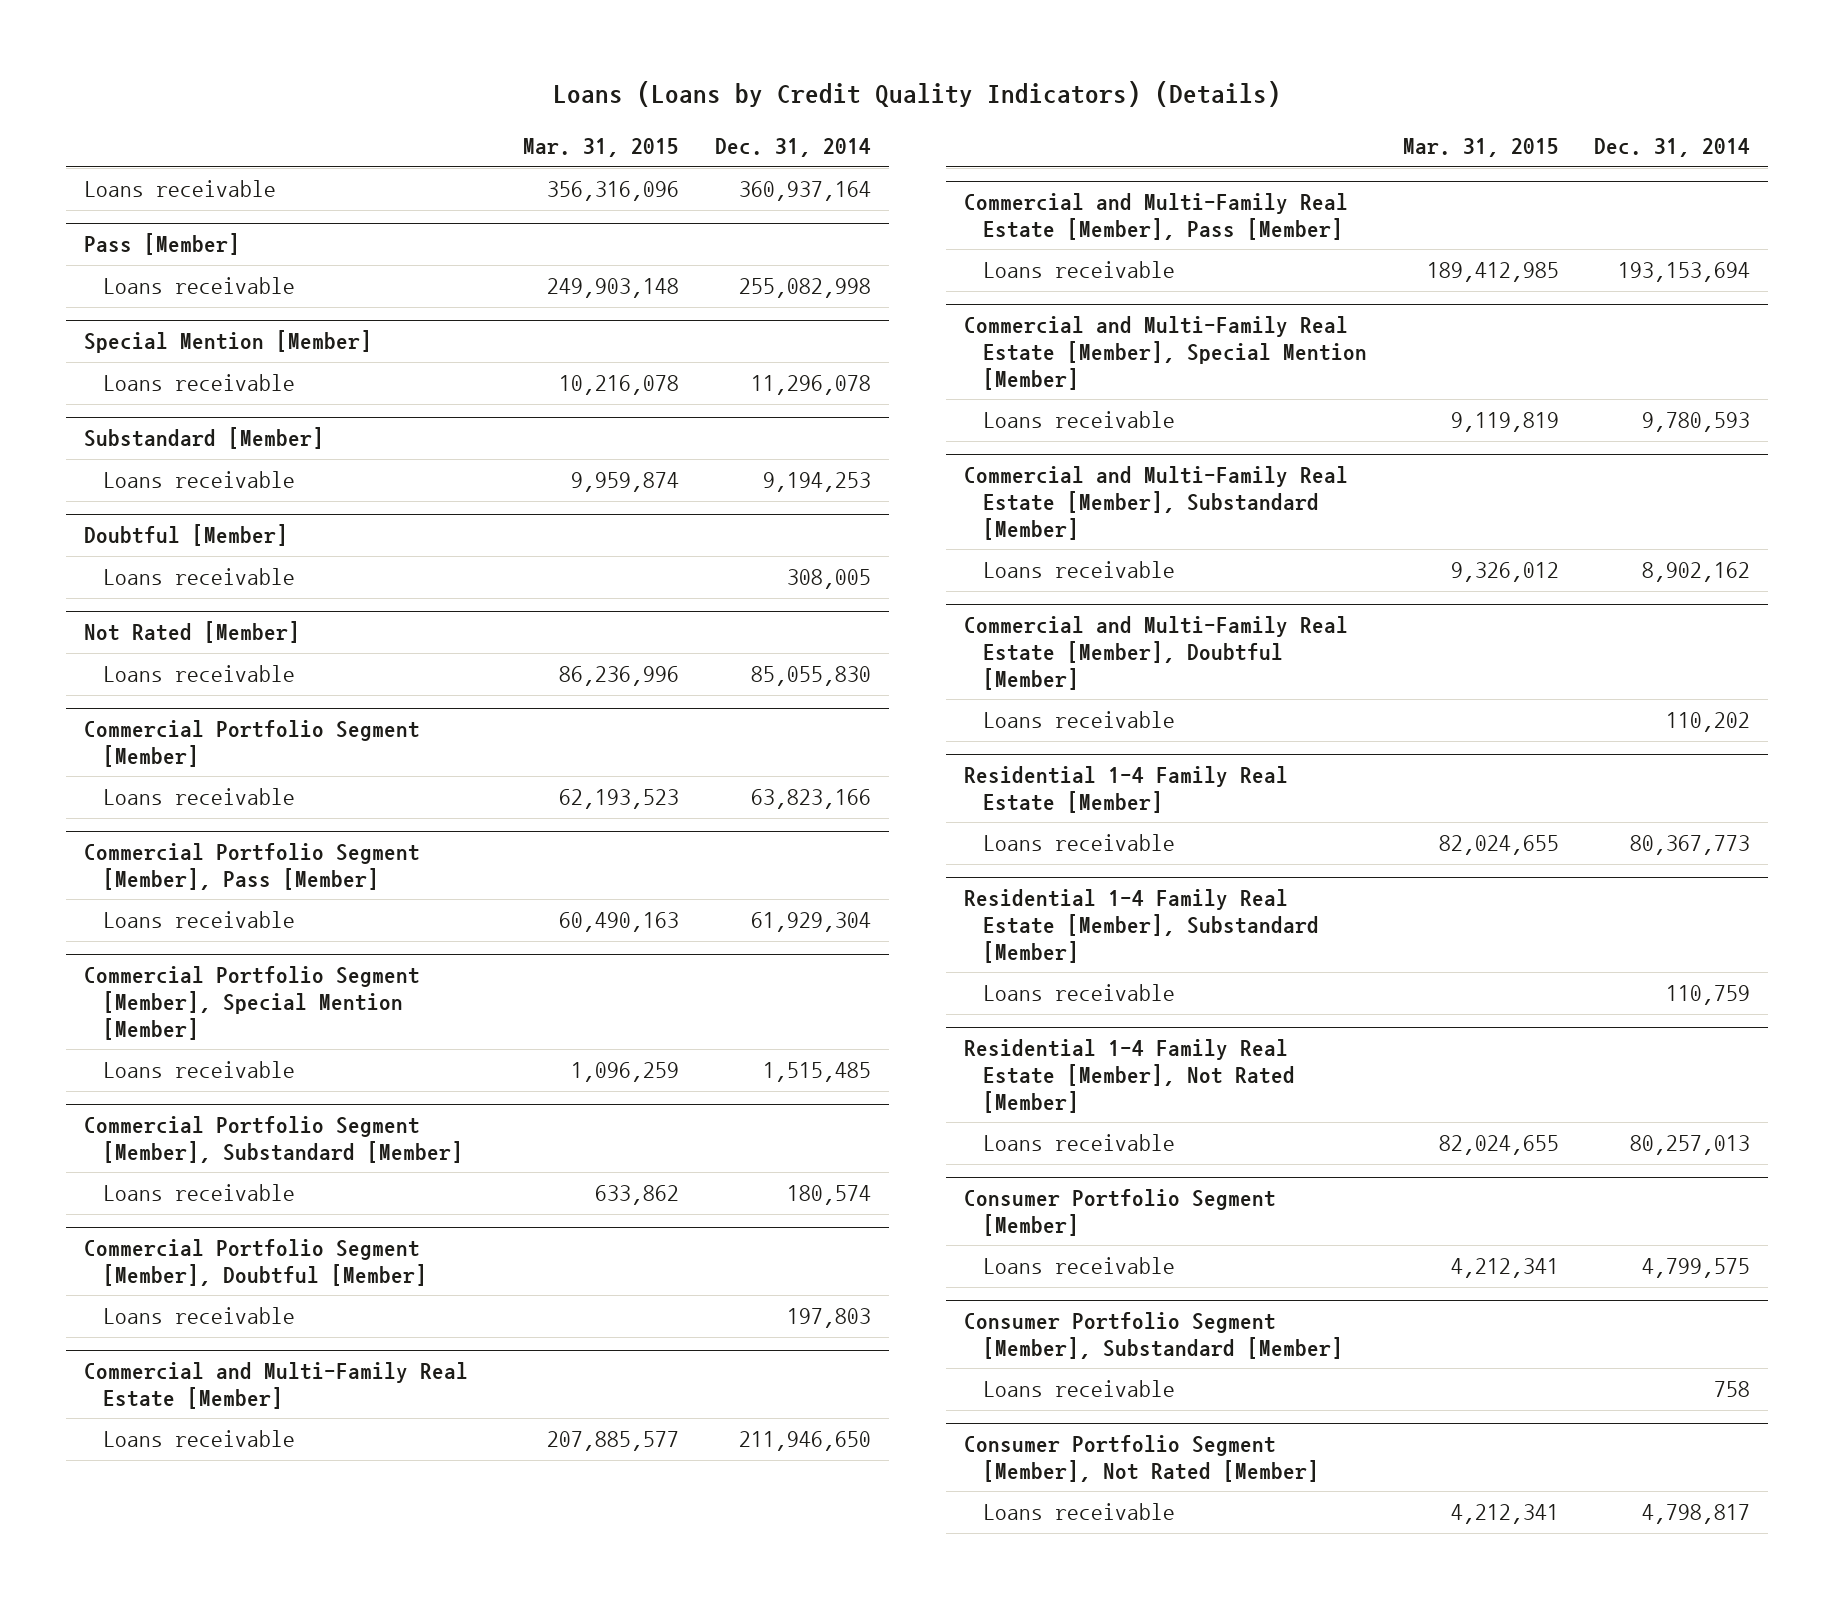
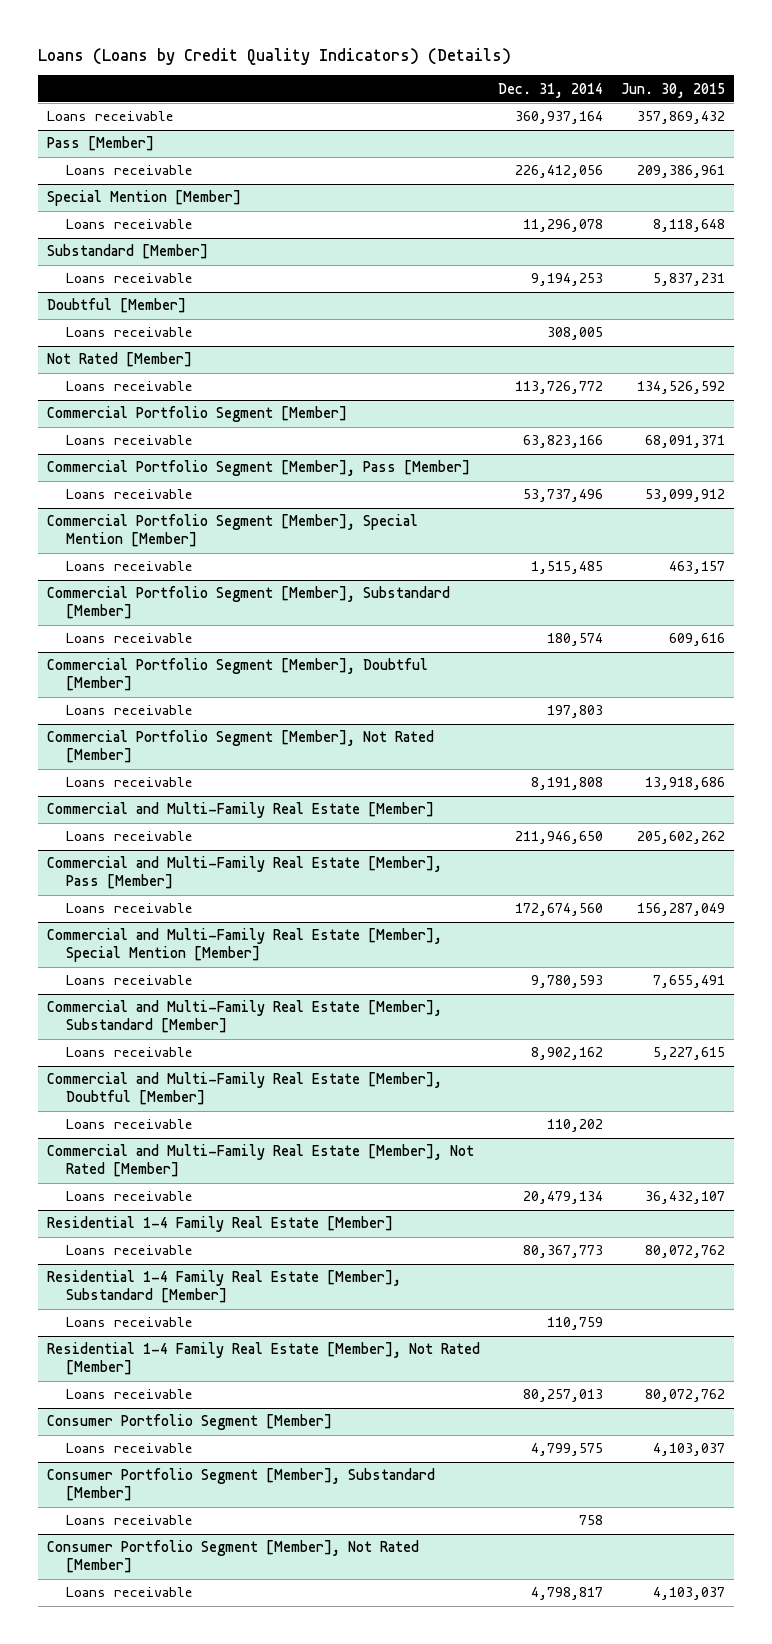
- | Mar. 31, 2015 | Dec. 31, 2014
+ | Dec. 31, 2014 | Jun. 30, 2015
@ Pass [Member]
- Loans receivable | 249,903,148 | 255,082,998
+ Loans receivable | 226,412,056 | 209,386,961
@ Not Rated [Member]
- Loans receivable | 86,236,996 | 85,055,830
+ Loans receivable | 113,726,772 | 134,526,592
@ Commercial Portfolio Segment [Member], Pass [Member]
- Loans receivable | 60,490,163 | 61,929,304
+ Loans receivable | 53,737,496 | 53,099,912
+ Commercial Portfolio Segment [Member], Not Rated [Member]
+ Loans receivable | 8,191,808 | 13,918,686
@ Commercial and Multi-Family Real Estate [Member], Pass [Member]
- Loans receivable | 189,412,985 | 193,153,694
+ Loans receivable | 172,674,560 | 156,287,049
+ Commercial and Multi-Family Real Estate [Member], Not Rated [Member]
+ Loans receivable | 20,479,134 | 36,432,107

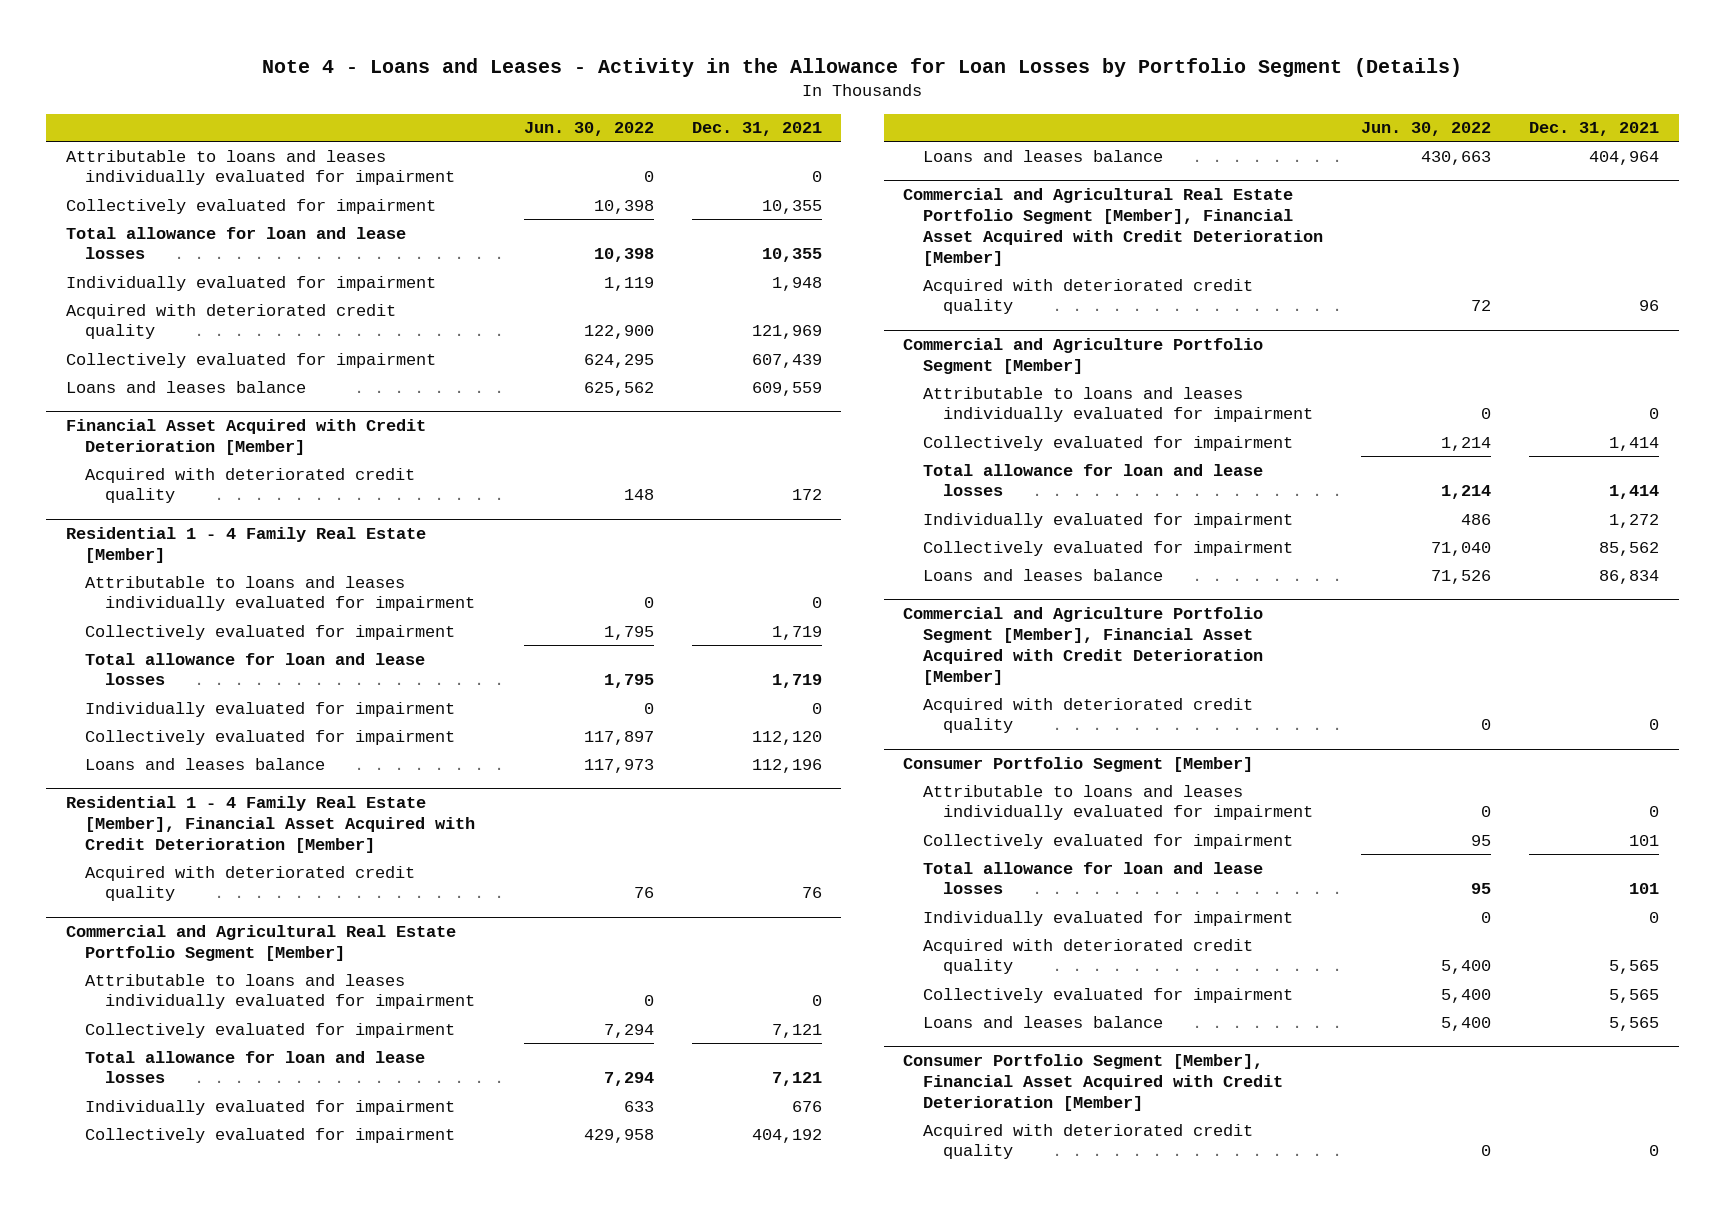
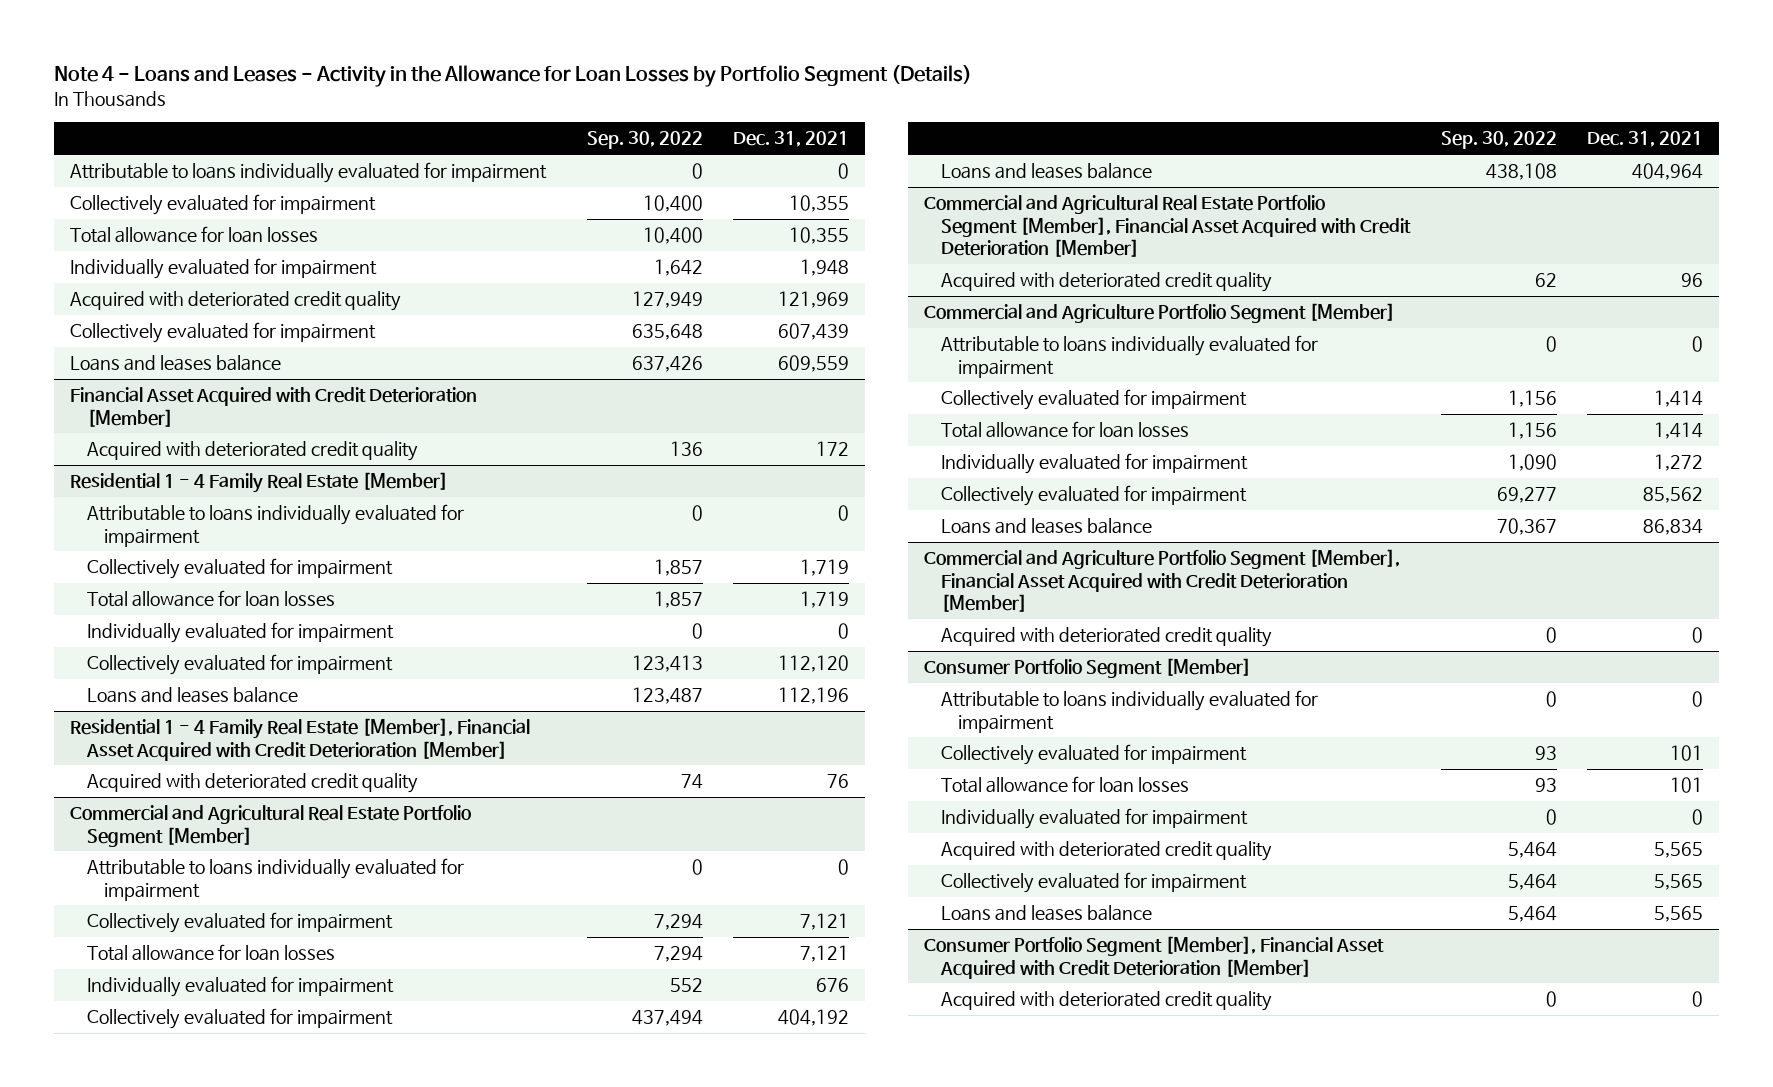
- | Jun. 30, 2022 | Dec. 31, 2021
+ | Sep. 30, 2022 | Dec. 31, 2021
- Attributable to loans and leases individually evaluated for impairment | 0 | 0
+ Attributable to loans individually evaluated for impairment | 0 | 0
- Total allowance for loan and lease losses | 10,398 | 10,355
+ Total allowance for loan losses | 10,400 | 10,355
@ Residential 1 - 4 Family Real Estate [Member]
- Attributable to loans and leases individually evaluated for impairment | 0 | 0
+ Attributable to loans individually evaluated for impairment | 0 | 0
- Total allowance for loan and lease losses | 1,795 | 1,719
+ Total allowance for loan losses | 1,857 | 1,719
@ Commercial and Agricultural Real Estate Portfolio Segment [Member]
- Attributable to loans and leases individually evaluated for impairment | 0 | 0
+ Attributable to loans individually evaluated for impairment | 0 | 0
- Total allowance for loan and lease losses | 7,294 | 7,121
+ Total allowance for loan losses | 7,294 | 7,121
@ Commercial and Agriculture Portfolio Segment [Member]
- Attributable to loans and leases individually evaluated for impairment | 0 | 0
+ Attributable to loans individually evaluated for impairment | 0 | 0
- Total allowance for loan and lease losses | 1,214 | 1,414
+ Total allowance for loan losses | 1,156 | 1,414
@ Consumer Portfolio Segment [Member]
- Attributable to loans and leases individually evaluated for impairment | 0 | 0
+ Attributable to loans individually evaluated for impairment | 0 | 0
- Total allowance for loan and lease losses | 95 | 101
+ Total allowance for loan losses | 93 | 101

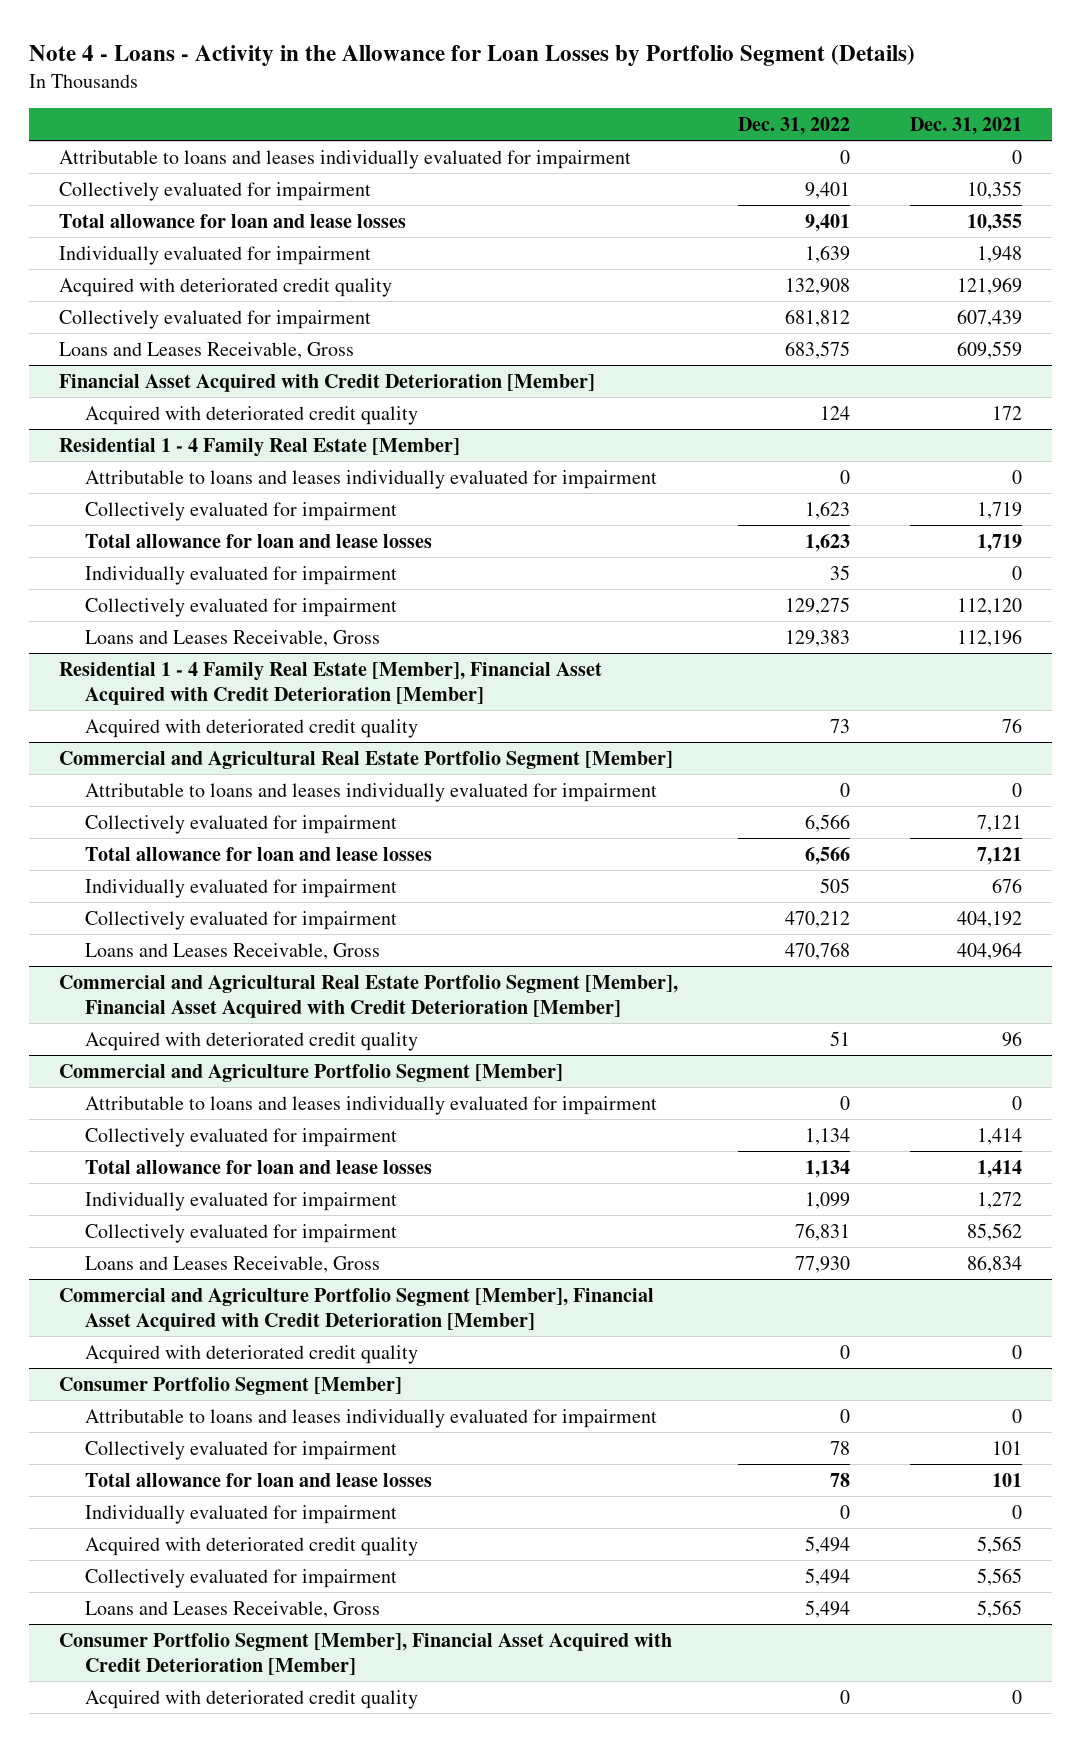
- Note 4 - Loans and Leases - Activity in the Allowance for Loan Losses by Portfolio Segment (Details)
+ Note 4 - Loans - Activity in the Allowance for Loan Losses by Portfolio Segment (Details)
- | Sep. 30, 2022 | Dec. 31, 2021
+ | Dec. 31, 2022 | Dec. 31, 2021
- Attributable to loans individually evaluated for impairment | 0 | 0
+ Attributable to loans and leases individually evaluated for impairment | 0 | 0
- Total allowance for loan losses | 10,400 | 10,355
+ Total allowance for loan and lease losses | 9,401 | 10,355
- Loans and leases balance | 637,426 | 609,559
+ Loans and Leases Receivable, Gross | 683,575 | 609,559
@ Residential 1 - 4 Family Real Estate [Member]
- Attributable to loans individually evaluated for impairment | 0 | 0
+ Attributable to loans and leases individually evaluated for impairment | 0 | 0
- Total allowance for loan losses | 1,857 | 1,719
+ Total allowance for loan and lease losses | 1,623 | 1,719
- Loans and leases balance | 123,487 | 112,196
+ Loans and Leases Receivable, Gross | 129,383 | 112,196
@ Commercial and Agricultural Real Estate Portfolio Segment [Member]
- Attributable to loans individually evaluated for impairment | 0 | 0
+ Attributable to loans and leases individually evaluated for impairment | 0 | 0
- Total allowance for loan losses | 7,294 | 7,121
+ Total allowance for loan and lease losses | 6,566 | 7,121
- Loans and leases balance | 438,108 | 404,964
+ Loans and Leases Receivable, Gross | 470,768 | 404,964
@ Commercial and Agriculture Portfolio Segment [Member]
- Attributable to loans individually evaluated for impairment | 0 | 0
+ Attributable to loans and leases individually evaluated for impairment | 0 | 0
- Total allowance for loan losses | 1,156 | 1,414
+ Total allowance for loan and lease losses | 1,134 | 1,414
- Loans and leases balance | 70,367 | 86,834
+ Loans and Leases Receivable, Gross | 77,930 | 86,834
@ Consumer Portfolio Segment [Member]
- Attributable to loans individually evaluated for impairment | 0 | 0
+ Attributable to loans and leases individually evaluated for impairment | 0 | 0
- Total allowance for loan losses | 93 | 101
+ Total allowance for loan and lease losses | 78 | 101
- Loans and leases balance | 5,464 | 5,565
+ Loans and Leases Receivable, Gross | 5,494 | 5,565

